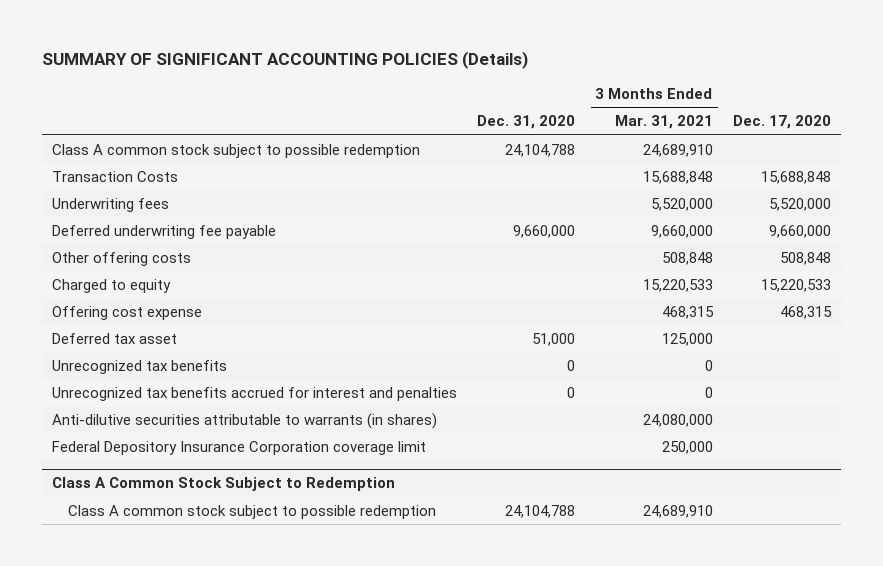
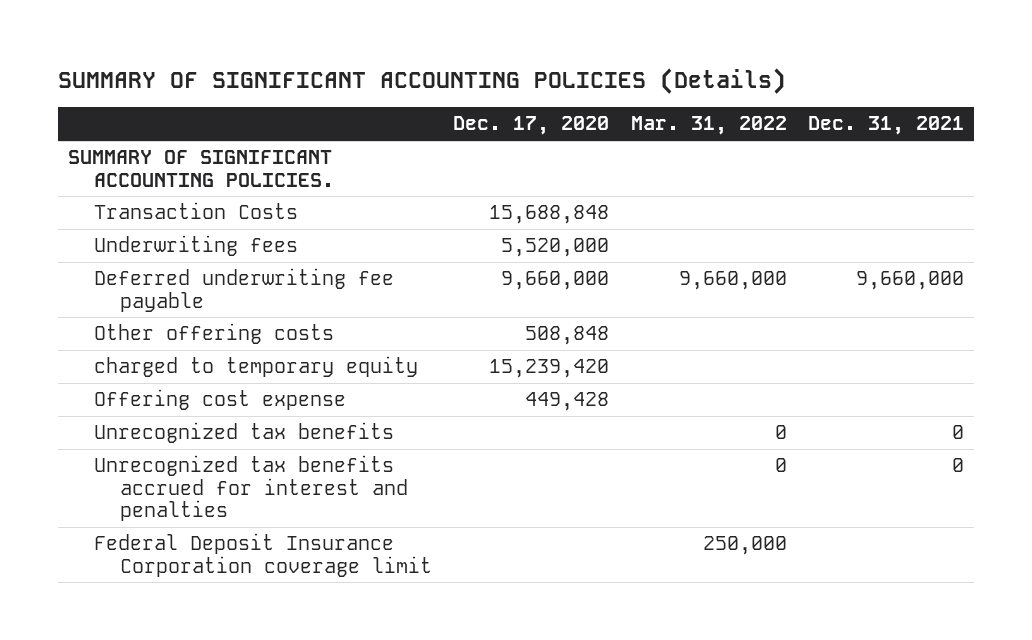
- | Dec. 31, 2020 | 3 Months Ended Mar. 31, 2021 | Dec. 17, 2020
+ | Dec. 17, 2020 | Mar. 31, 2022 | Dec. 31, 2021
- Class A common stock subject to possible redemption | 24,104,788 | 24,689,910 |
+ SUMMARY OF SIGNIFICANT ACCOUNTING POLICIES.
- Charged to equity | | 15,220,533 | 15,220,533
- Offering cost expense | | 468,315 | 468,315
- Deferred tax asset | 51,000 | 125,000 |
+ charged to temporary equity | 15,239,420 | |
+ Offering cost expense | 449,428 | |
- Anti-dilutive securities attributable to warrants (in shares) | | 24,080,000 |
- Federal Depository Insurance Corporation coverage limit | | 250,000 |
- Class A Common Stock Subject to Redemption
- Class A common stock subject to possible redemption | 24,104,788 | 24,689,910 |
+ Federal Deposit Insurance Corporation coverage limit | | 250,000 |

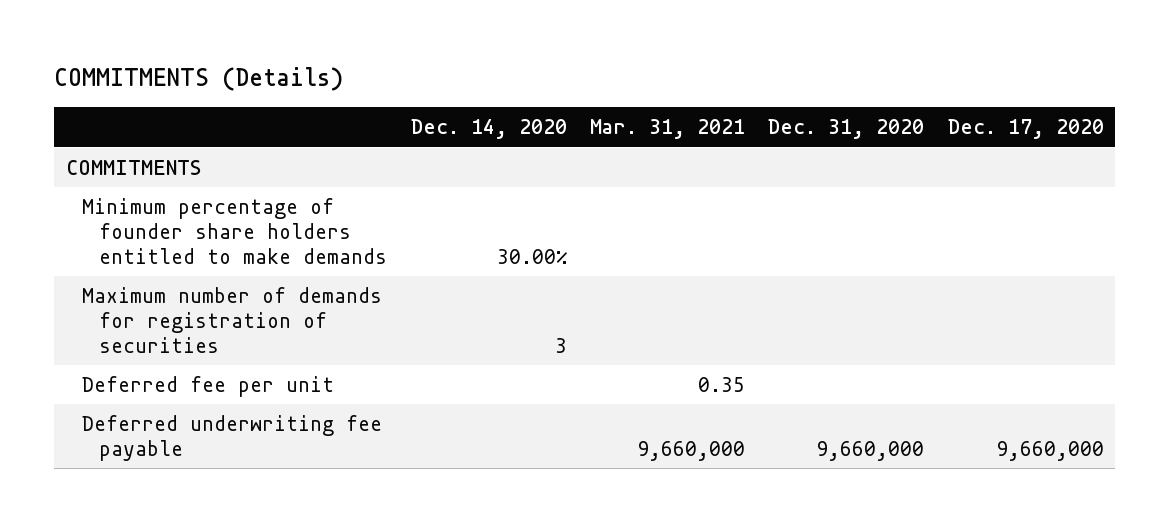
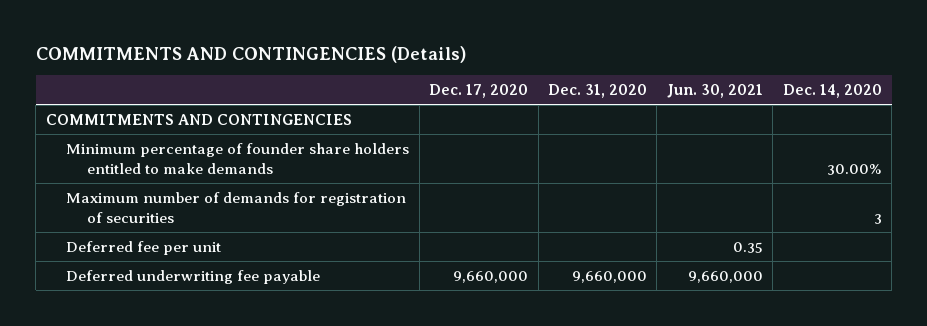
- COMMITMENTS (Details)
+ COMMITMENTS AND CONTINGENCIES (Details)
- | Dec. 14, 2020 | Mar. 31, 2021 | Dec. 31, 2020 | Dec. 17, 2020
+ | Dec. 17, 2020 | Dec. 31, 2020 | Jun. 30, 2021 | Dec. 14, 2020
- COMMITMENTS
+ COMMITMENTS AND CONTINGENCIES

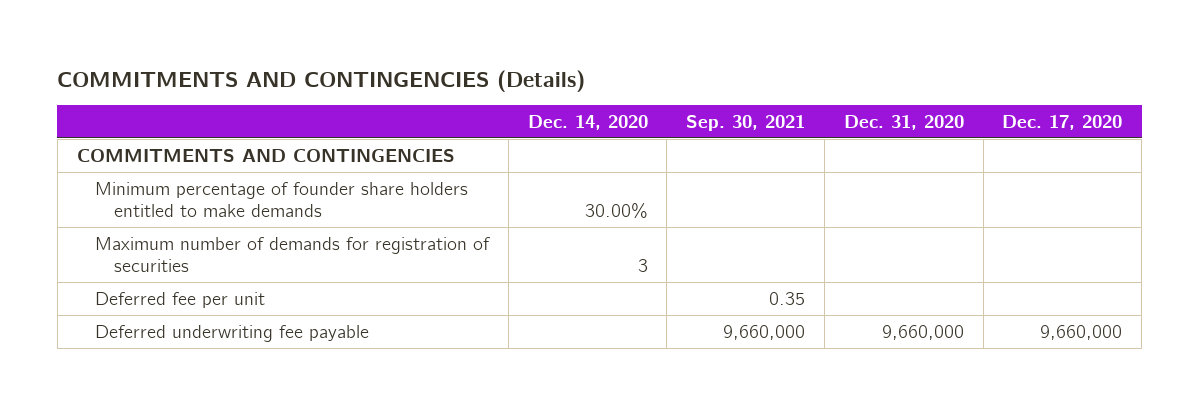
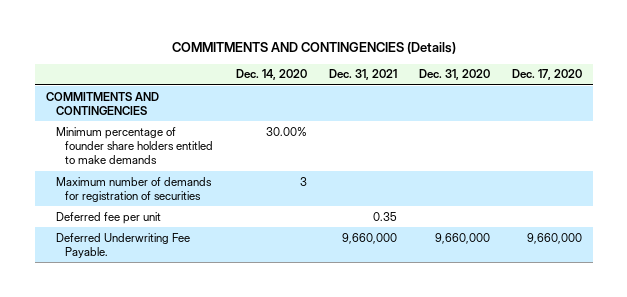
- | Dec. 14, 2020 | Sep. 30, 2021 | Dec. 31, 2020 | Dec. 17, 2020
+ | Dec. 14, 2020 | Dec. 31, 2021 | Dec. 31, 2020 | Dec. 17, 2020
- Deferred underwriting fee payable | | 9,660,000 | 9,660,000 | 9,660,000
+ Deferred Underwriting Fee Payable. | | 9,660,000 | 9,660,000 | 9,660,000

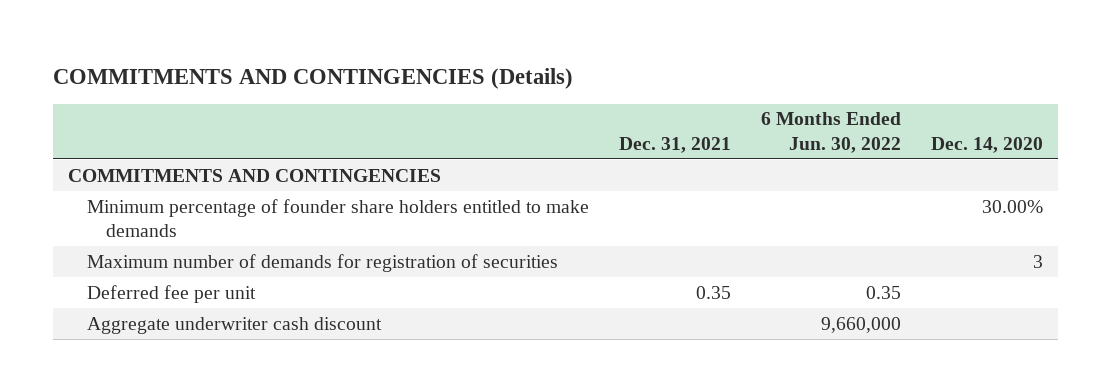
- | Dec. 14, 2020 | Dec. 31, 2021 | Dec. 31, 2020 | Dec. 17, 2020
+ | Dec. 31, 2021 | 6 Months Ended Jun. 30, 2022 | Dec. 14, 2020
- Deferred Underwriting Fee Payable. | | 9,660,000 | 9,660,000 | 9,660,000
+ Aggregate underwriter cash discount | | 9,660,000 |

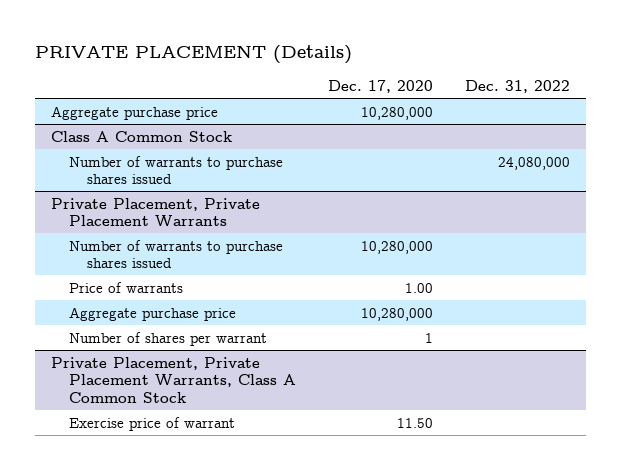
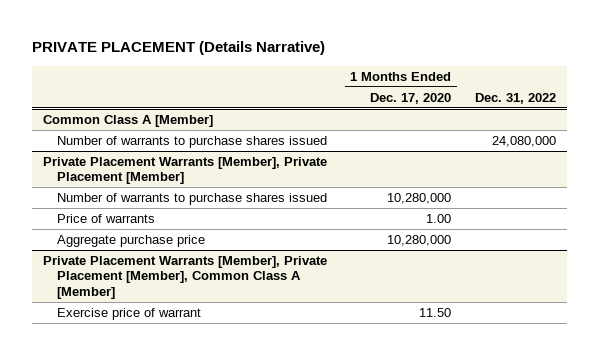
- PRIVATE PLACEMENT (Details)
+ PRIVATE PLACEMENT (Details Narrative)
- | Dec. 17, 2020 | Dec. 31, 2022
+ | 1 Months Ended Dec. 17, 2020 | Dec. 31, 2022
- Aggregate purchase price | 10,280,000 |
- Class A Common Stock
+ Common Class A [Member]
- Private Placement, Private Placement Warrants
+ Private Placement Warrants [Member], Private Placement [Member]
- Number of shares per warrant | 1 |
- Private Placement, Private Placement Warrants, Class A Common Stock
+ Private Placement Warrants [Member], Private Placement [Member], Common Class A [Member]

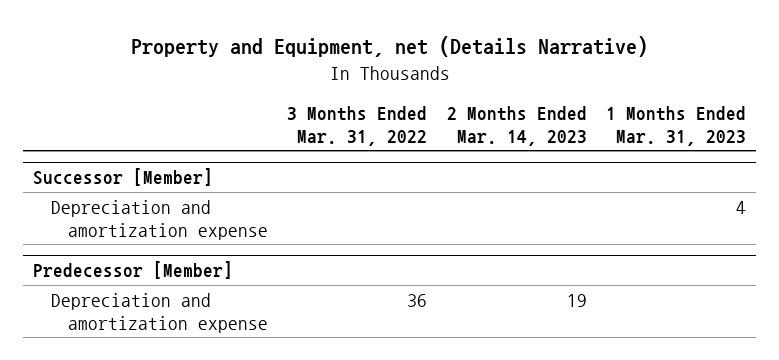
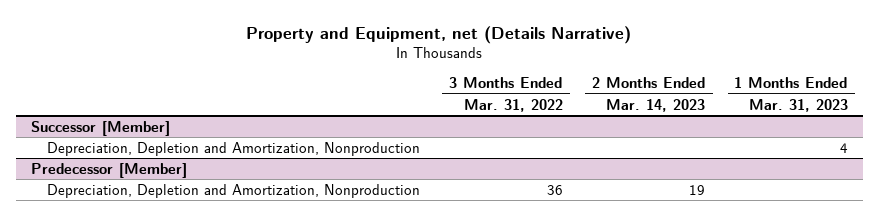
@ Successor [Member]
- Depreciation and amortization expense | | | 4
+ Depreciation, Depletion and Amortization, Nonproduction | | | 4
@ Predecessor [Member]
- Depreciation and amortization expense | 36 | 19 |
+ Depreciation, Depletion and Amortization, Nonproduction | 36 | 19 |

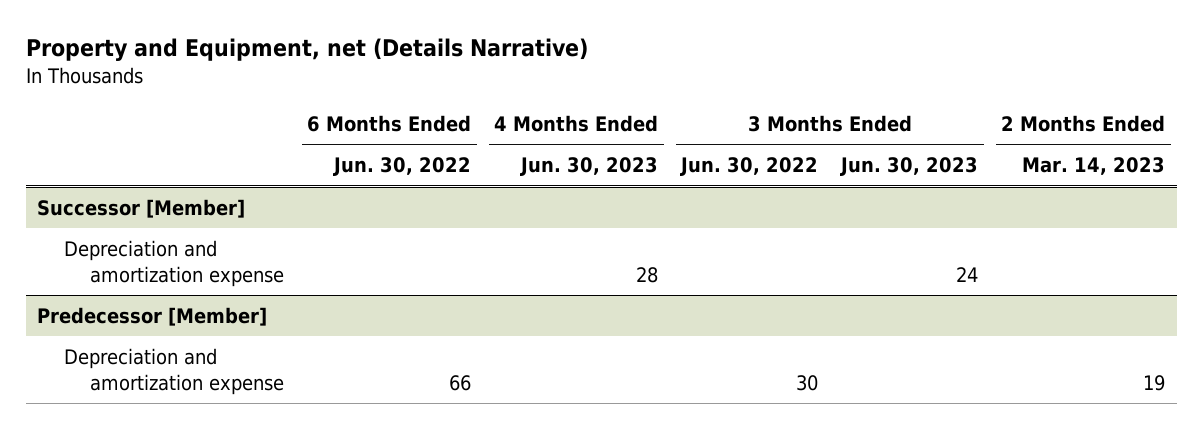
- | 3 Months Ended Mar. 31, 2022 | 2 Months Ended Mar. 14, 2023 | 1 Months Ended Mar. 31, 2023
+ | 6 Months Ended Jun. 30, 2022 | 4 Months Ended Jun. 30, 2023 | 3 Months Ended Jun. 30, 2022 | 3 Months Ended Jun. 30, 2023 | 2 Months Ended Mar. 14, 2023
@ Successor [Member]
- Depreciation, Depletion and Amortization, Nonproduction | | | 4
+ Depreciation and amortization expense | | 28 | | 24 |
@ Predecessor [Member]
- Depreciation, Depletion and Amortization, Nonproduction | 36 | 19 |
+ Depreciation and amortization expense | 66 | | 30 | | 19

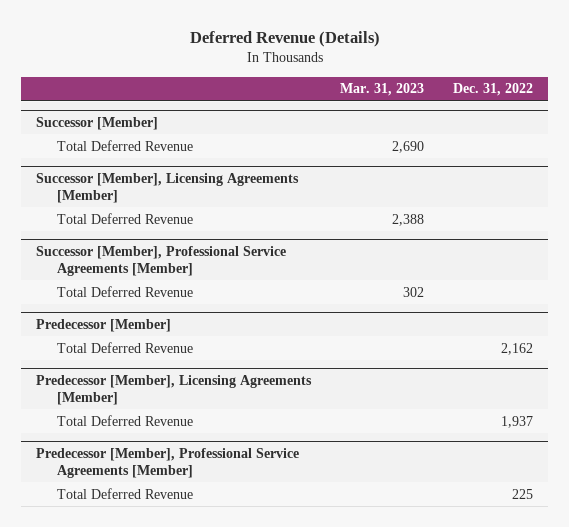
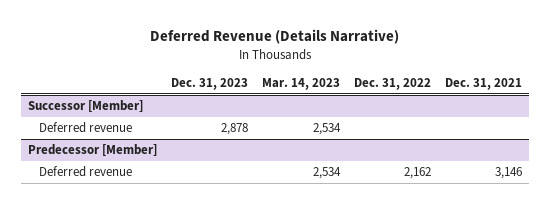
- Deferred Revenue (Details)
+ Deferred Revenue (Details Narrative)
- | Mar. 31, 2023 | Dec. 31, 2022
+ | Dec. 31, 2023 | Mar. 14, 2023 | Dec. 31, 2022 | Dec. 31, 2021
@ Successor [Member]
- Total Deferred Revenue | 2,690 |
- Successor [Member], Licensing Agreements [Member]
- Total Deferred Revenue | 2,388 |
- Successor [Member], Professional Service Agreements [Member]
- Total Deferred Revenue | 302 |
@ Successor [Member]
+ Deferred revenue | 2,878 | 2,534 | |
@ Predecessor [Member]
- Total Deferred Revenue | | 2,162
- Predecessor [Member], Licensing Agreements [Member]
- Total Deferred Revenue | | 1,937
- Predecessor [Member], Professional Service Agreements [Member]
- Total Deferred Revenue | | 225
@ Predecessor [Member]
+ Deferred revenue | | 2,534 | 2,162 | 3,146

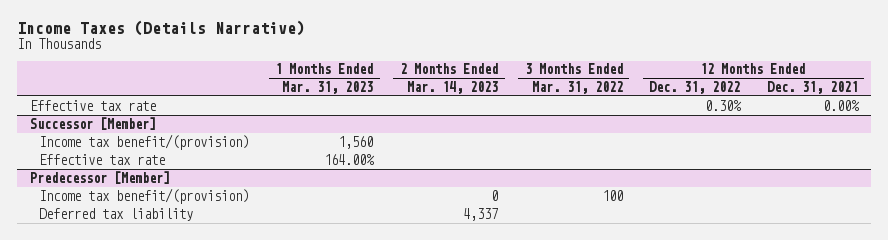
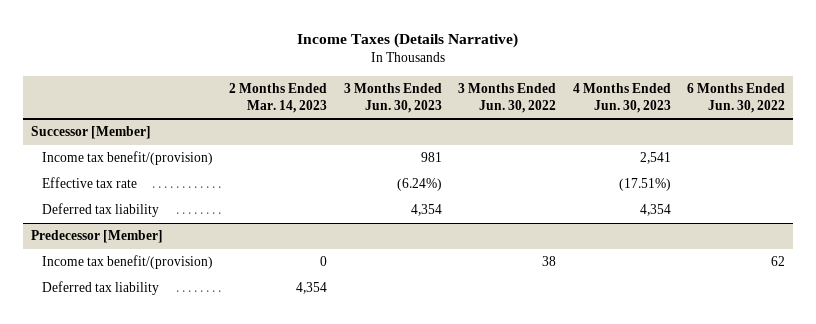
- | 1 Months Ended Mar. 31, 2023 | 2 Months Ended Mar. 14, 2023 | 3 Months Ended Mar. 31, 2022 | 12 Months Ended Dec. 31, 2022 | 12 Months Ended Dec. 31, 2021
+ | 2 Months Ended Mar. 14, 2023 | 3 Months Ended Jun. 30, 2023 | 3 Months Ended Jun. 30, 2022 | 4 Months Ended Jun. 30, 2023 | 6 Months Ended Jun. 30, 2022
- Effective tax rate | | | | 0.30% | 0.00%
@ Successor [Member]
+ Deferred tax liability | | 4,354 | | 4,354 |
@ Predecessor [Member]
- Deferred tax liability | | 4,337 | | |
+ Deferred tax liability | 4,354 | | | |

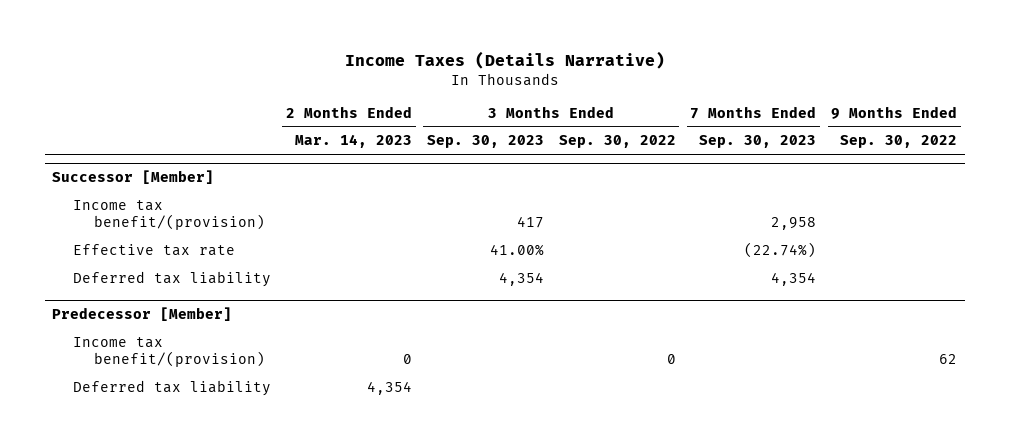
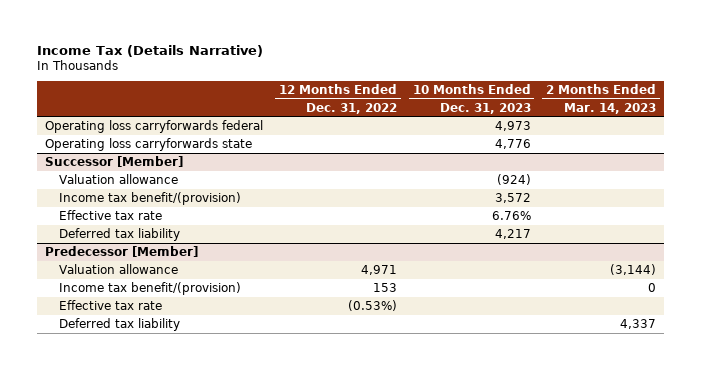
- Income Taxes (Details Narrative)
+ Income Tax (Details Narrative)
- | 2 Months Ended Mar. 14, 2023 | 3 Months Ended Sep. 30, 2023 | 3 Months Ended Sep. 30, 2022 | 7 Months Ended Sep. 30, 2023 | 9 Months Ended Sep. 30, 2022
+ | 12 Months Ended Dec. 31, 2022 | 10 Months Ended Dec. 31, 2023 | 2 Months Ended Mar. 14, 2023
+ Operating loss carryforwards federal | | 4,973 |
+ Operating loss carryforwards state | | 4,776 |
@ Successor [Member]
+ Valuation allowance | | (924) |
@ Predecessor [Member]
+ Valuation allowance | 4,971 | | (3,144)
- Deferred tax liability | 4,354 | | | |
+ Effective tax rate | (0.53%) | |
+ Deferred tax liability | | | 4,337

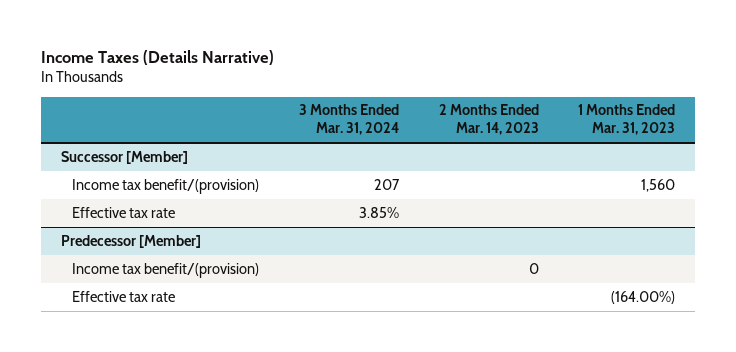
- Income Tax (Details Narrative)
+ Income Taxes (Details Narrative)
- | 12 Months Ended Dec. 31, 2022 | 10 Months Ended Dec. 31, 2023 | 2 Months Ended Mar. 14, 2023
+ | 3 Months Ended Mar. 31, 2024 | 2 Months Ended Mar. 14, 2023 | 1 Months Ended Mar. 31, 2023
- Operating loss carryforwards federal | | 4,973 |
- Operating loss carryforwards state | | 4,776 |
@ Successor [Member]
- Valuation allowance | | (924) |
- Deferred tax liability | | 4,217 |
@ Predecessor [Member]
- Valuation allowance | 4,971 | | (3,144)
- Deferred tax liability | | | 4,337

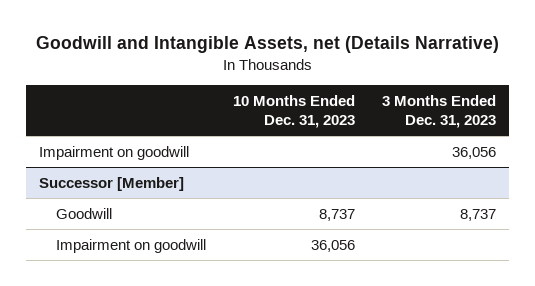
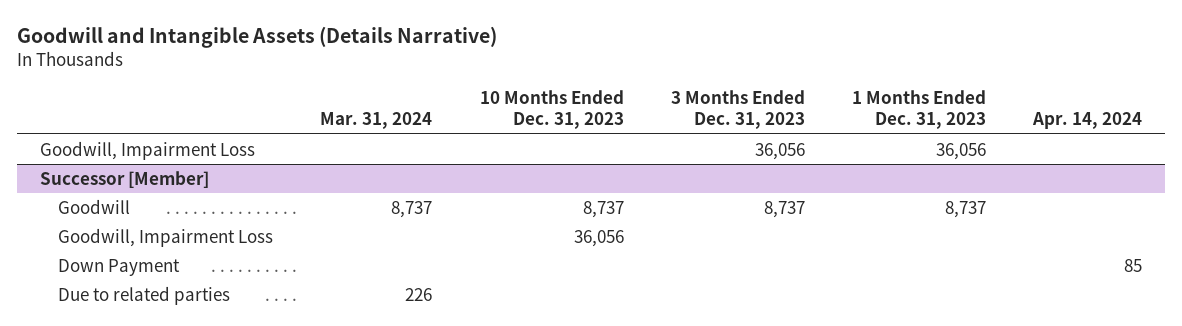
- Goodwill and Intangible Assets, net (Details Narrative)
+ Goodwill and Intangible Assets (Details Narrative)
- | 10 Months Ended Dec. 31, 2023 | 3 Months Ended Dec. 31, 2023
+ | Mar. 31, 2024 | 10 Months Ended Dec. 31, 2023 | 3 Months Ended Dec. 31, 2023 | 1 Months Ended Dec. 31, 2023 | Apr. 14, 2024
- Impairment on goodwill | | 36,056
+ Goodwill, Impairment Loss | | | 36,056 | 36,056 |
@ Successor [Member]
- Impairment on goodwill | 36,056 |
+ Goodwill, Impairment Loss | | 36,056 | | |
+ Down Payment | | | | | 85
+ Due to related parties | 226 | | | |

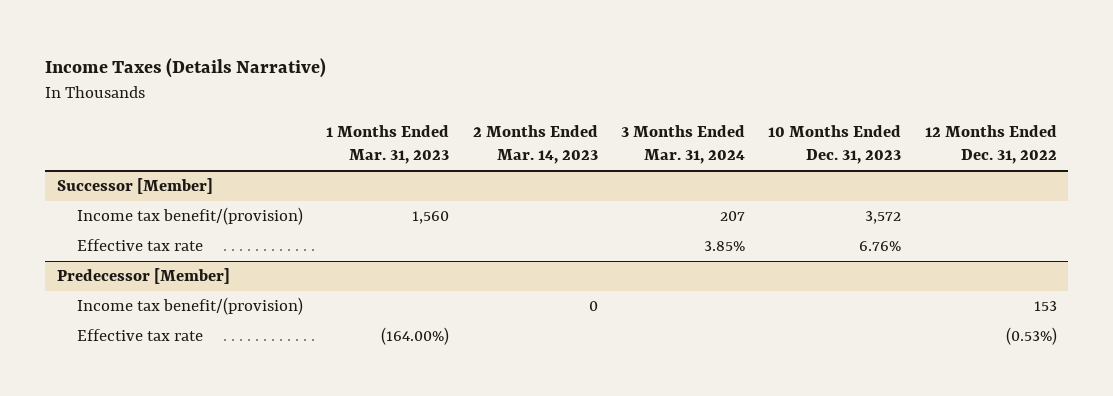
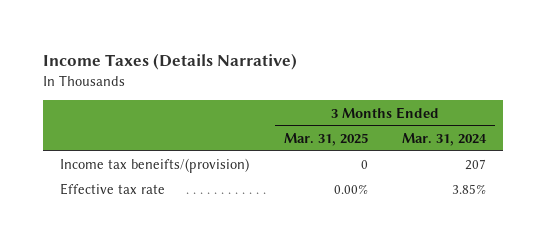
- | 1 Months Ended Mar. 31, 2023 | 2 Months Ended Mar. 14, 2023 | 3 Months Ended Mar. 31, 2024 | 10 Months Ended Dec. 31, 2023 | 12 Months Ended Dec. 31, 2022
+ | 3 Months Ended Mar. 31, 2025 | 3 Months Ended Mar. 31, 2024
- Successor [Member]
- Income tax benefit/(provision) | 1,560 | | 207 | 3,572 |
+ Income tax beneifts/(provision) | 0 | 207
- Predecessor [Member]
- Income tax benefit/(provision) | | 0 | | | 153
- Effective tax rate | (164.00%) | | | | (0.53%)

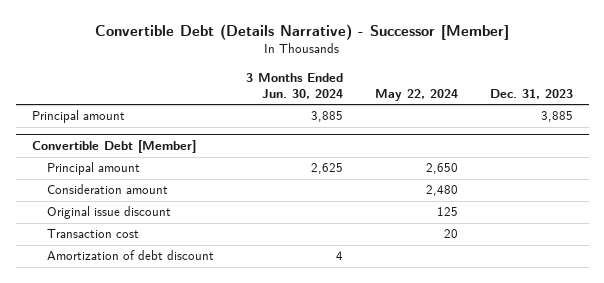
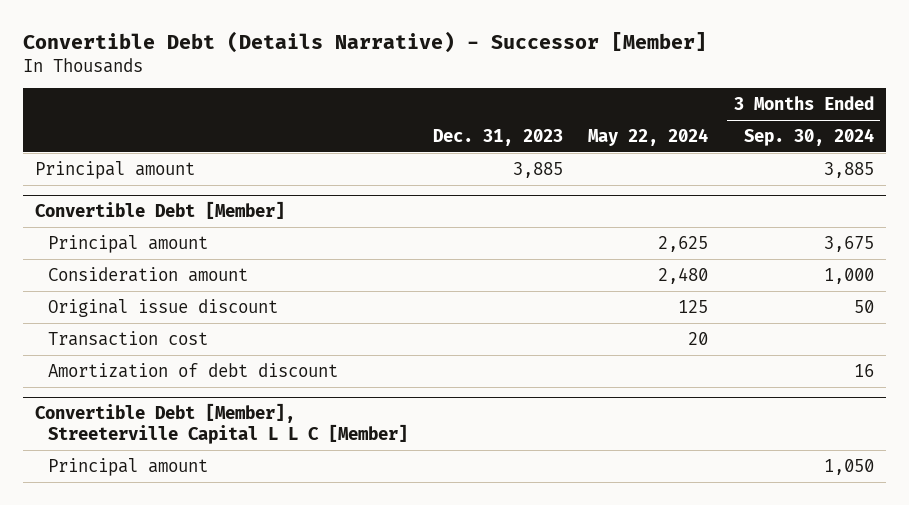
- | 3 Months Ended Jun. 30, 2024 | May 22, 2024 | Dec. 31, 2023
+ | Dec. 31, 2023 | May 22, 2024 | 3 Months Ended Sep. 30, 2024
@ Convertible Debt [Member]
- Principal amount | 2,625 | 2,650 |
+ Principal amount | | 2,625 | 3,675
+ Convertible Debt [Member], Streeterville Capital L L C [Member]
+ Principal amount | | | 1,050

